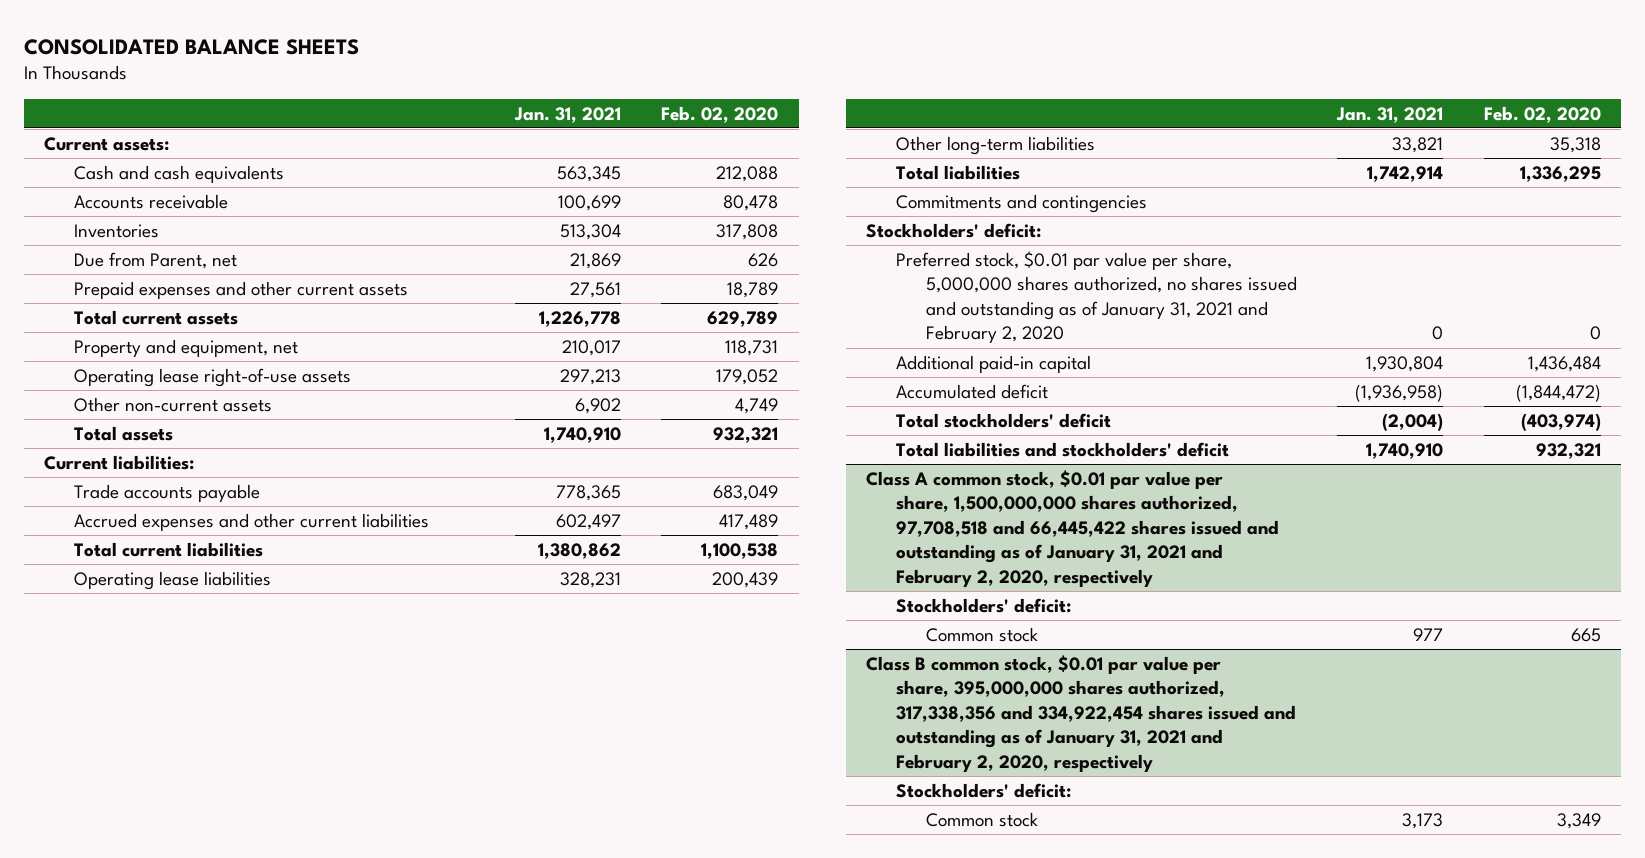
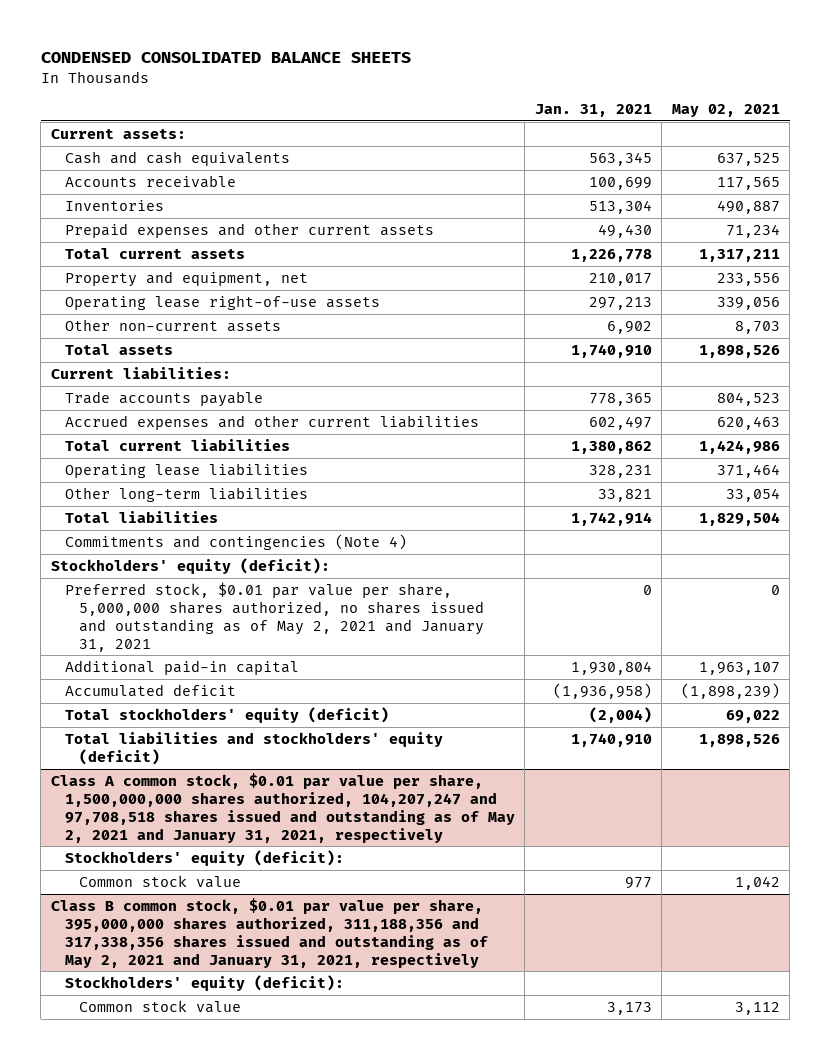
- CONSOLIDATED BALANCE SHEETS
+ CONDENSED CONSOLIDATED BALANCE SHEETS
- | Jan. 31, 2021 | Feb. 02, 2020
+ | Jan. 31, 2021 | May 02, 2021
- Due from Parent, net | 21,869 | 626
- Prepaid expenses and other current assets | 27,561 | 18,789
+ Prepaid expenses and other current assets | 49,430 | 71,234
- Commitments and contingencies
- Stockholders' deficit:
- Preferred stock, $0.01 par value per share, 5,000,000 shares authorized, no shares issued and outstanding as of January 31, 2021 and February 2, 2020 | 0 | 0
+ Commitments and contingencies (Note 4)
+ Stockholders' equity (deficit):
+ Preferred stock, $0.01 par value per share, 5,000,000 shares authorized, no shares issued and outstanding as of May 2, 2021 and January 31, 2021 | 0 | 0
- Total stockholders' deficit | (2,004) | (403,974)
- Total liabilities and stockholders' deficit | 1,740,910 | 932,321
- Class A common stock, $0.01 par value per share, 1,500,000,000 shares authorized, 97,708,518 and 66,445,422 shares issued and outstanding as of January 31, 2021 and February 2, 2020, respectively
- Stockholders' deficit:
- Common stock | 977 | 665
- Class B common stock, $0.01 par value per share, 395,000,000 shares authorized, 317,338,356 and 334,922,454 shares issued and outstanding as of January 31, 2021 and February 2, 2020, respectively
- Stockholders' deficit:
- Common stock | 3,173 | 3,349
+ Total stockholders' equity (deficit) | (2,004) | 69,022
+ Total liabilities and stockholders' equity (deficit) | 1,740,910 | 1,898,526
+ Class A common stock, $0.01 par value per share, 1,500,000,000 shares authorized, 104,207,247 and 97,708,518 shares issued and outstanding as of May 2, 2021 and January 31, 2021, respectively
+ Stockholders' equity (deficit):
+ Common stock value | 977 | 1,042
+ Class B common stock, $0.01 par value per share, 395,000,000 shares authorized, 311,188,356 and 317,338,356 shares issued and outstanding as of May 2, 2021 and January 31, 2021, respectively
+ Stockholders' equity (deficit):
+ Common stock value | 3,173 | 3,112

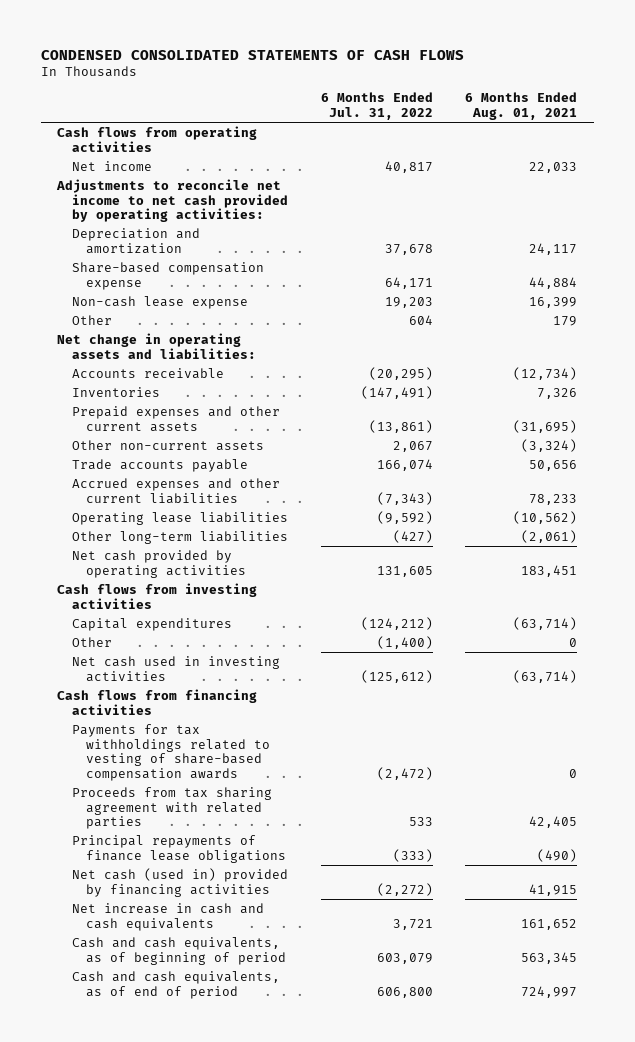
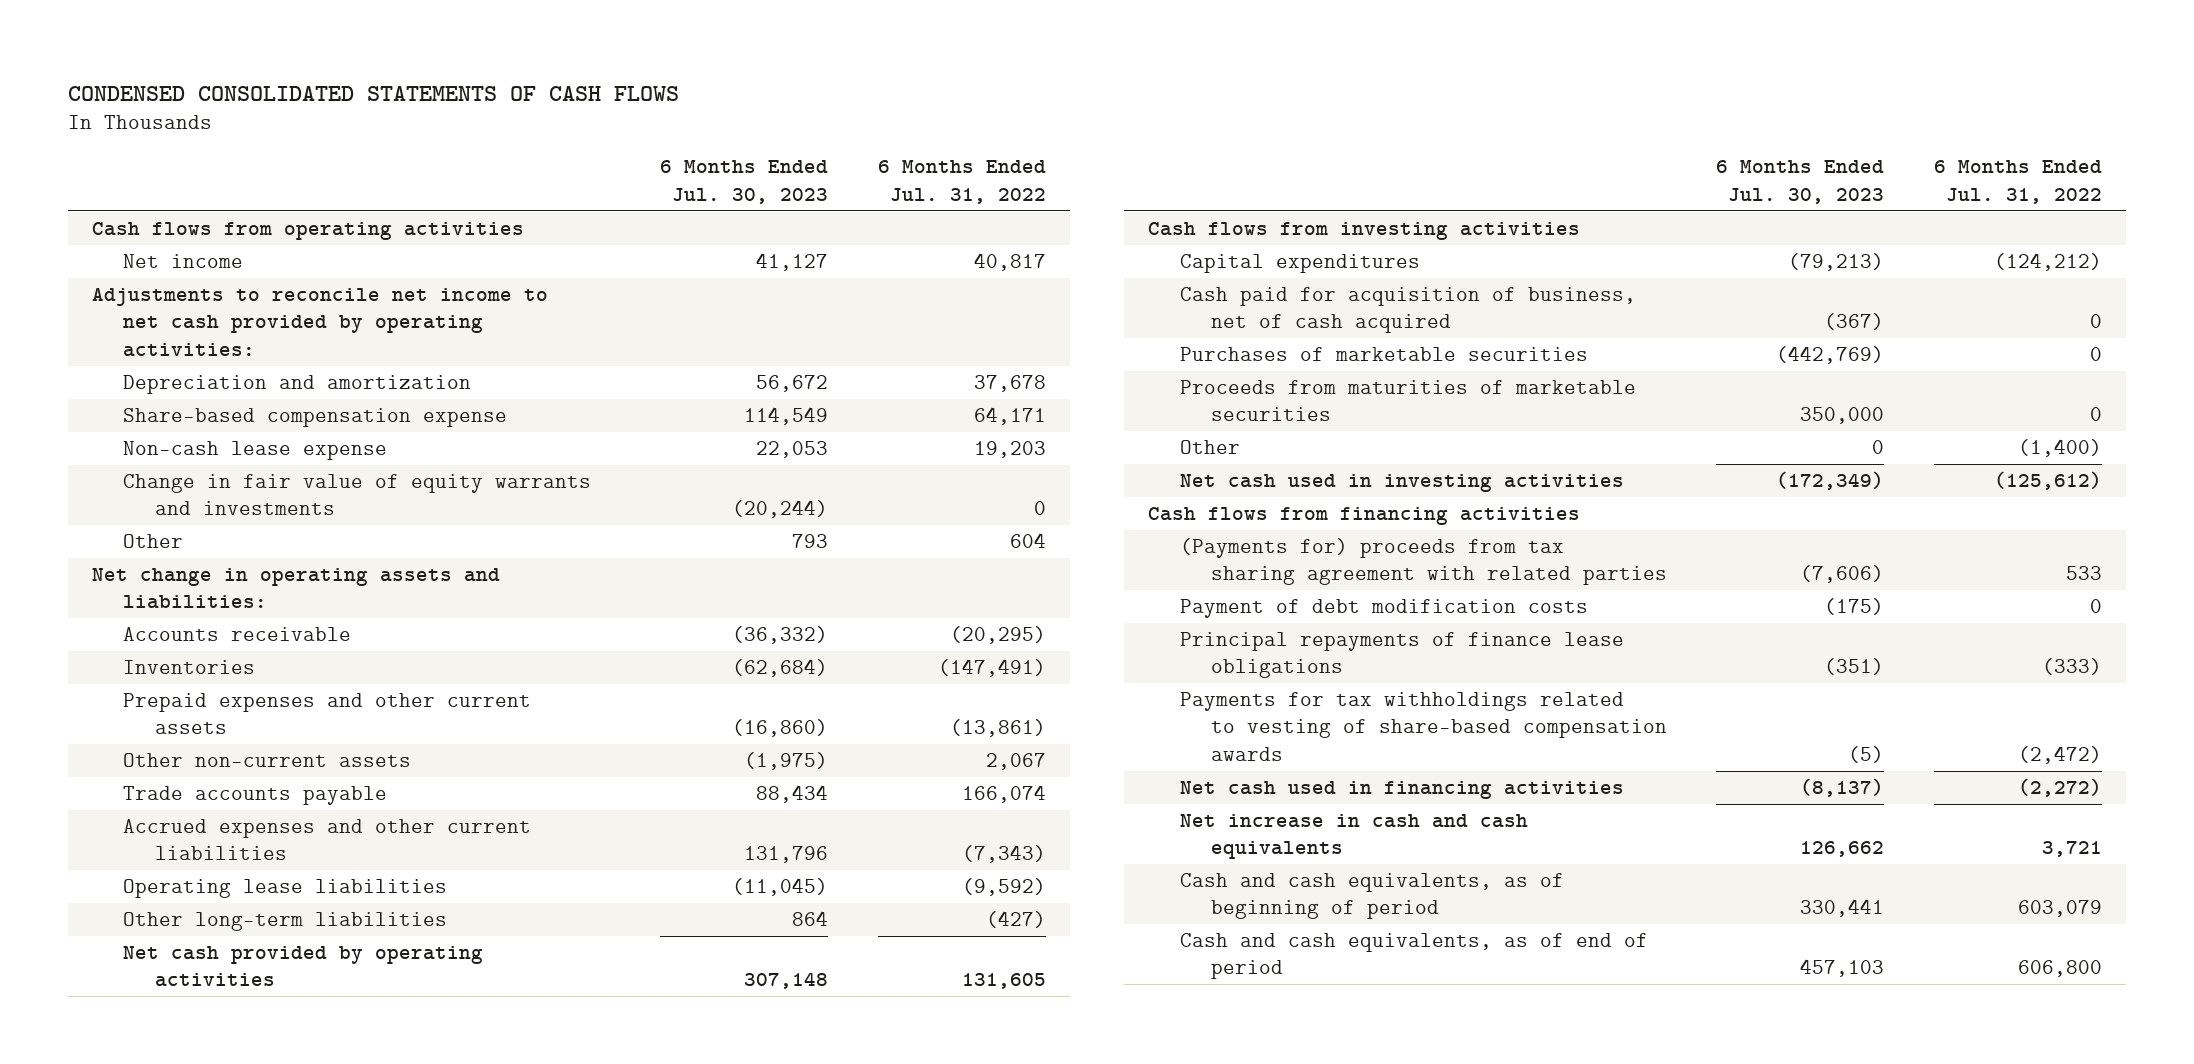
- | 6 Months Ended Jul. 31, 2022 | 6 Months Ended Aug. 01, 2021
+ | 6 Months Ended Jul. 30, 2023 | 6 Months Ended Jul. 31, 2022
+ Change in fair value of equity warrants and investments | (20,244) | 0
+ Cash paid for acquisition of business, net of cash acquired | (367) | 0
+ Purchases of marketable securities | (442,769) | 0
+ Proceeds from maturities of marketable securities | 350,000 | 0
- Proceeds from tax sharing agreement with related parties | 533 | 42,405
+ (Payments for) proceeds from tax sharing agreement with related parties | (7,606) | 533
+ Payment of debt modification costs | (175) | 0
- Net cash (used in) provided by financing activities | (2,272) | 41,915
moved down: Payments for tax withholdings related to vesting of share-based compensation awards | (5) | (2,472)
+ Net cash used in financing activities | (8,137) | (2,272)

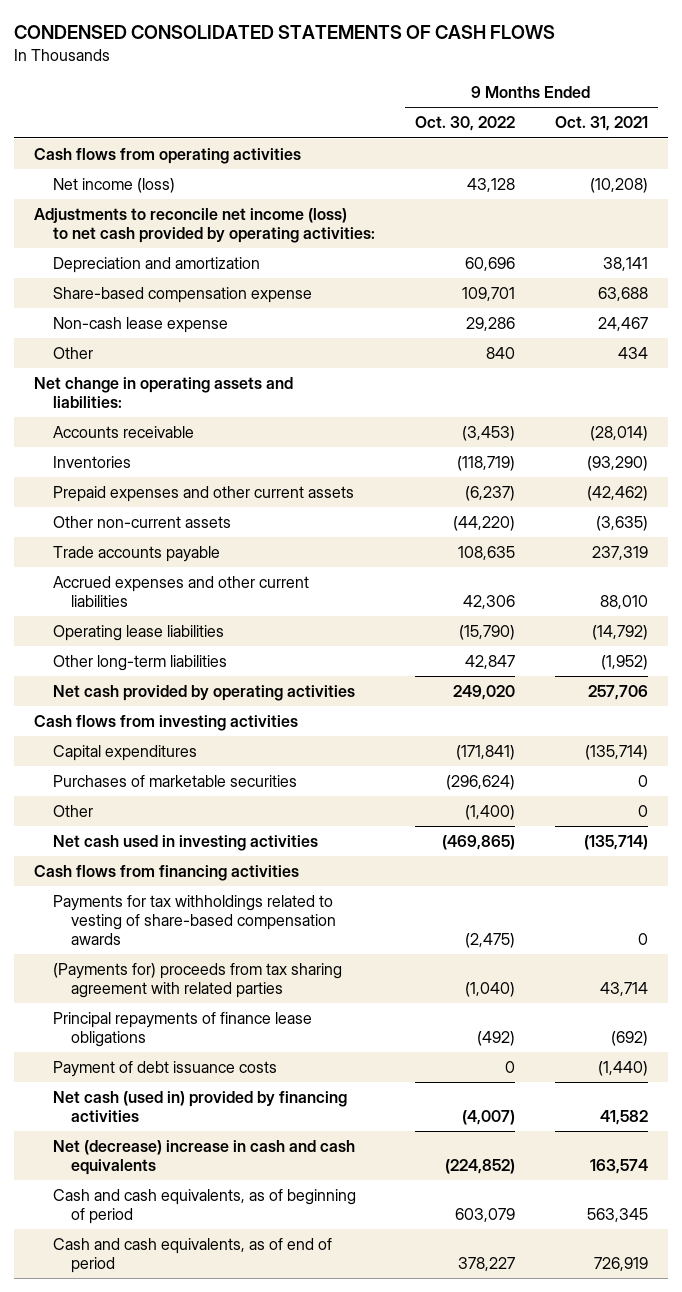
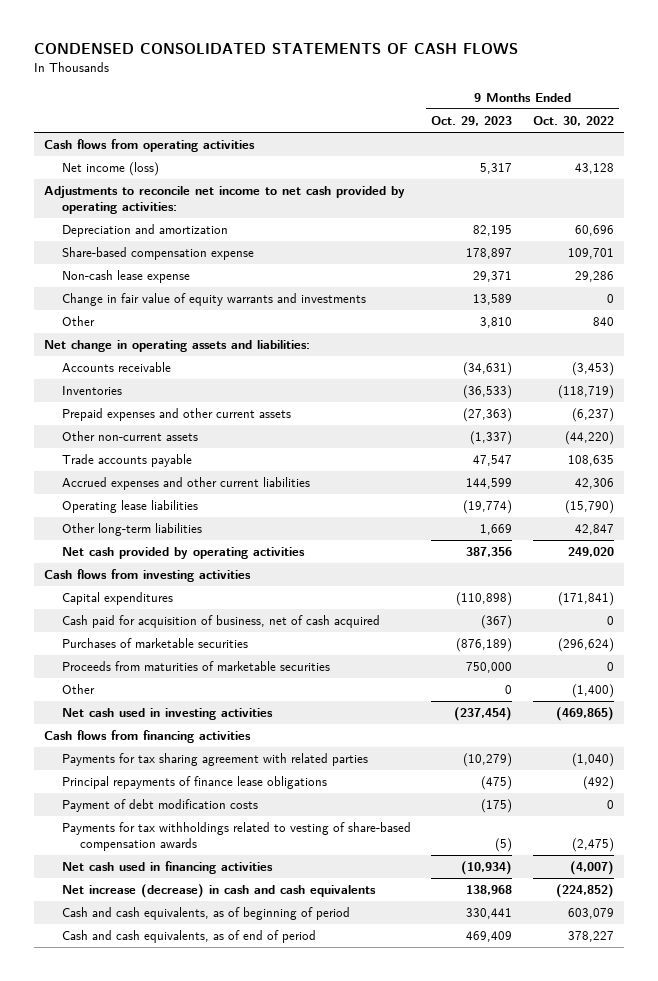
- | 9 Months Ended Oct. 30, 2022 | 9 Months Ended Oct. 31, 2021
+ | 9 Months Ended Oct. 29, 2023 | 9 Months Ended Oct. 30, 2022
- Adjustments to reconcile net income (loss) to net cash provided by operating activities:
+ Adjustments to reconcile net income to net cash provided by operating activities:
+ Change in fair value of equity warrants and investments | 13,589 | 0
+ Cash paid for acquisition of business, net of cash acquired | (367) | 0
+ Proceeds from maturities of marketable securities | 750,000 | 0
- (Payments for) proceeds from tax sharing agreement with related parties | (1,040) | 43,714
+ Payments for tax sharing agreement with related parties | (10,279) | (1,040)
- Payment of debt issuance costs | 0 | (1,440)
- Net cash (used in) provided by financing activities | (4,007) | 41,582
- Net (decrease) increase in cash and cash equivalents | (224,852) | 163,574
+ Payment of debt modification costs | (175) | 0
moved down: Payments for tax withholdings related to vesting of share-based compensation awards | (5) | (2,475)
+ Net cash used in financing activities | (10,934) | (4,007)
+ Net increase (decrease) in cash and cash equivalents | 138,968 | (224,852)

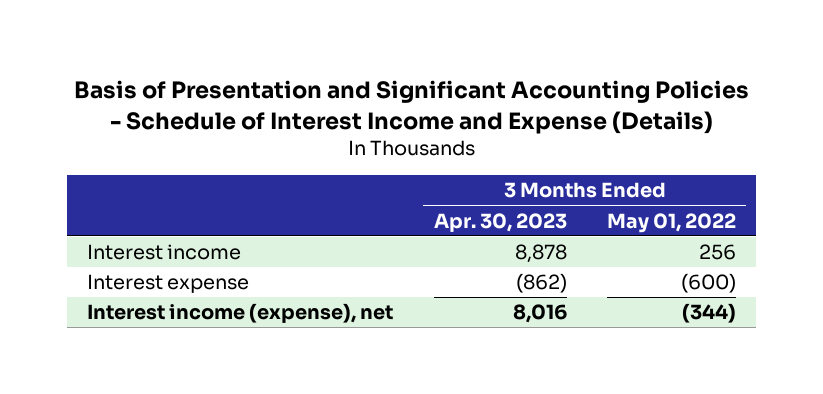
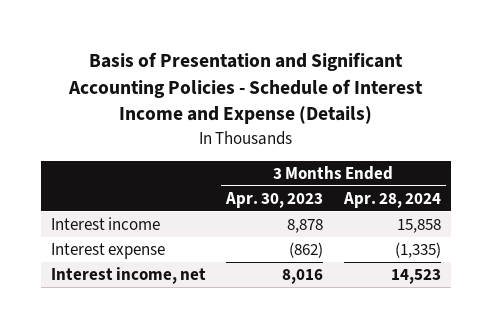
- | 3 Months Ended Apr. 30, 2023 | 3 Months Ended May 01, 2022
+ | 3 Months Ended Apr. 30, 2023 | 3 Months Ended Apr. 28, 2024
- Interest income (expense), net | 8,016 | (344)
+ Interest income, net | 8,016 | 14,523

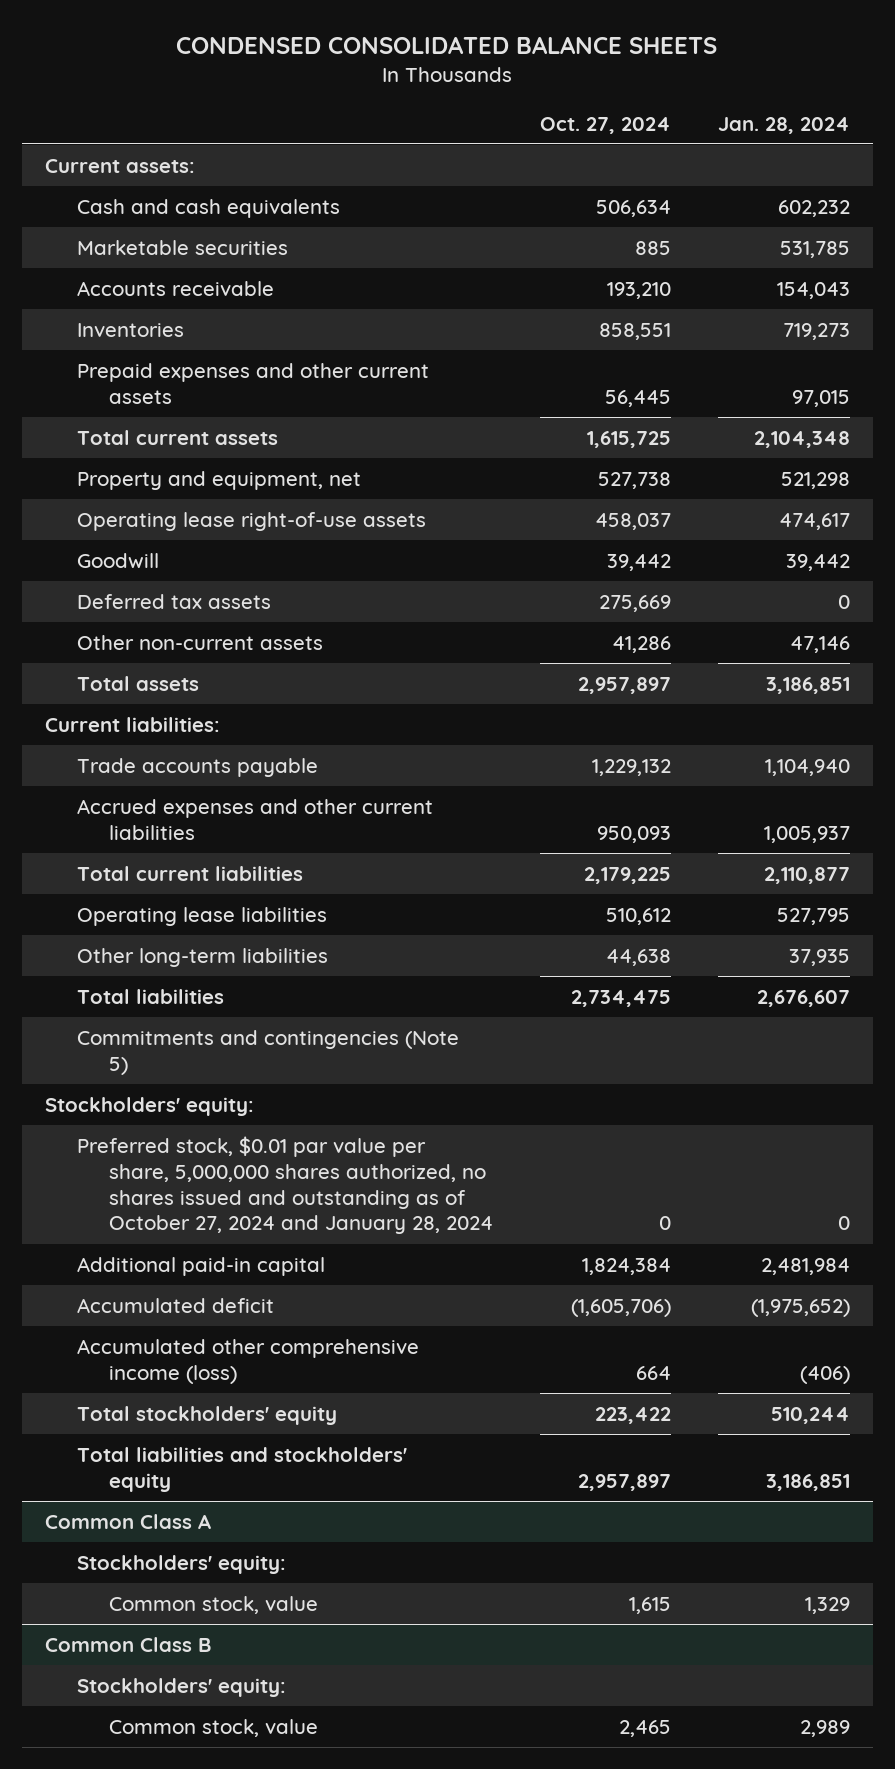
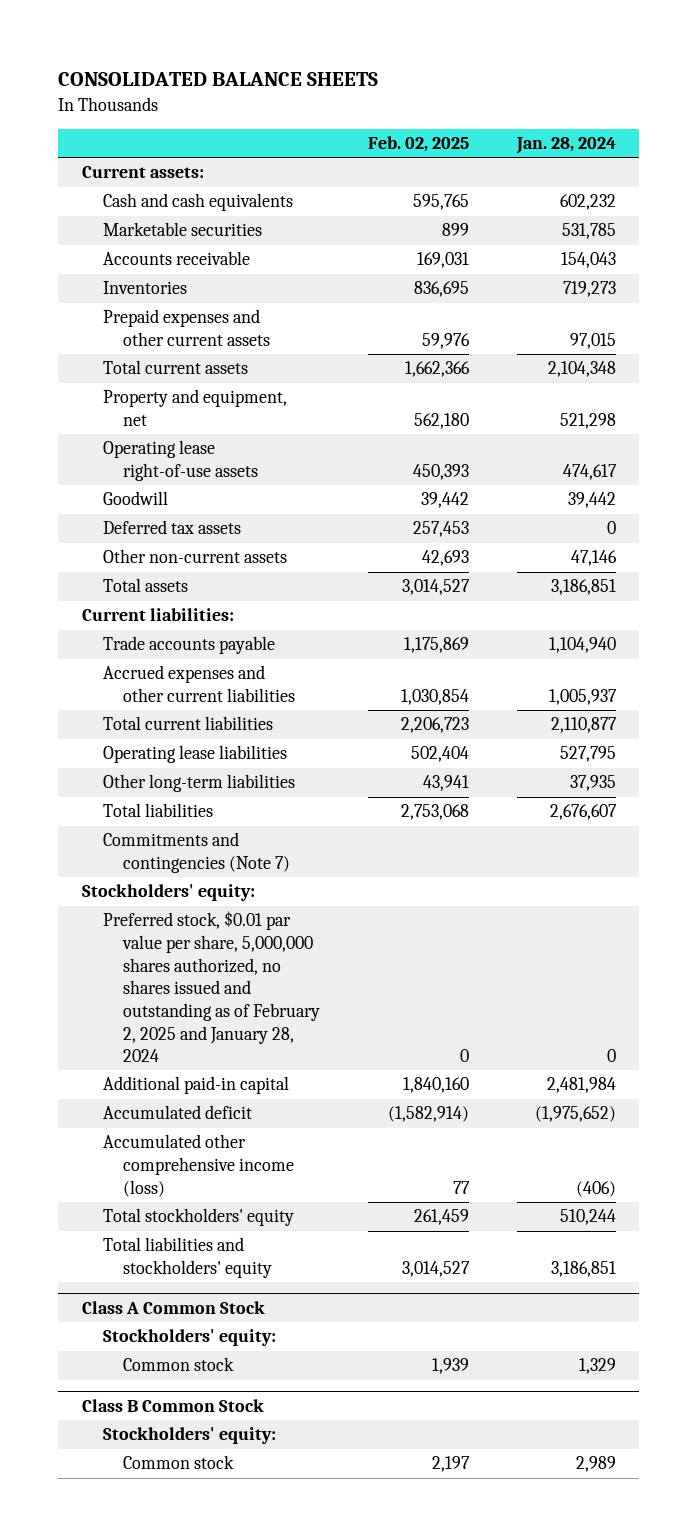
- CONDENSED CONSOLIDATED BALANCE SHEETS
+ CONSOLIDATED BALANCE SHEETS
- | Oct. 27, 2024 | Jan. 28, 2024
+ | Feb. 02, 2025 | Jan. 28, 2024
- Commitments and contingencies (Note 5)
+ Commitments and contingencies (Note 7)
- Preferred stock, $0.01 par value per share, 5,000,000 shares authorized, no shares issued and outstanding as of October 27, 2024 and January 28, 2024 | 0 | 0
+ Preferred stock, $0.01 par value per share, 5,000,000 shares authorized, no shares issued and outstanding as of February 2, 2025 and January 28, 2024 | 0 | 0
- Common Class A
+ Class A Common Stock
- Common stock, value | 1,615 | 1,329
- Common Class B
+ Common stock | 1,939 | 1,329
+ Class B Common Stock
- Common stock, value | 2,465 | 2,989
+ Common stock | 2,197 | 2,989

